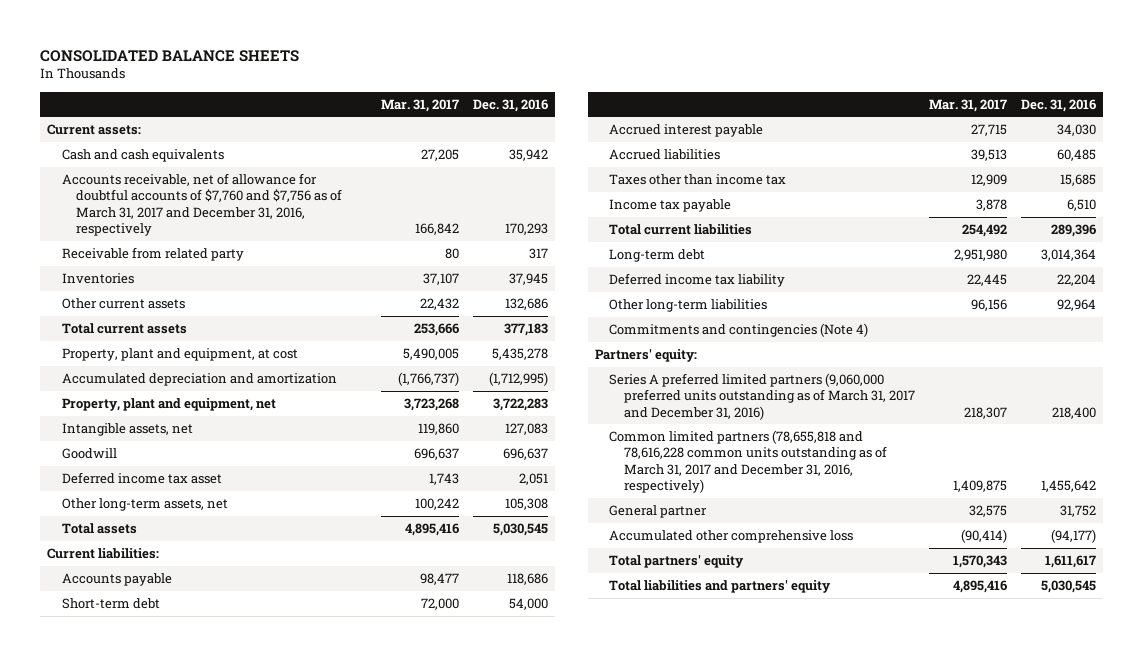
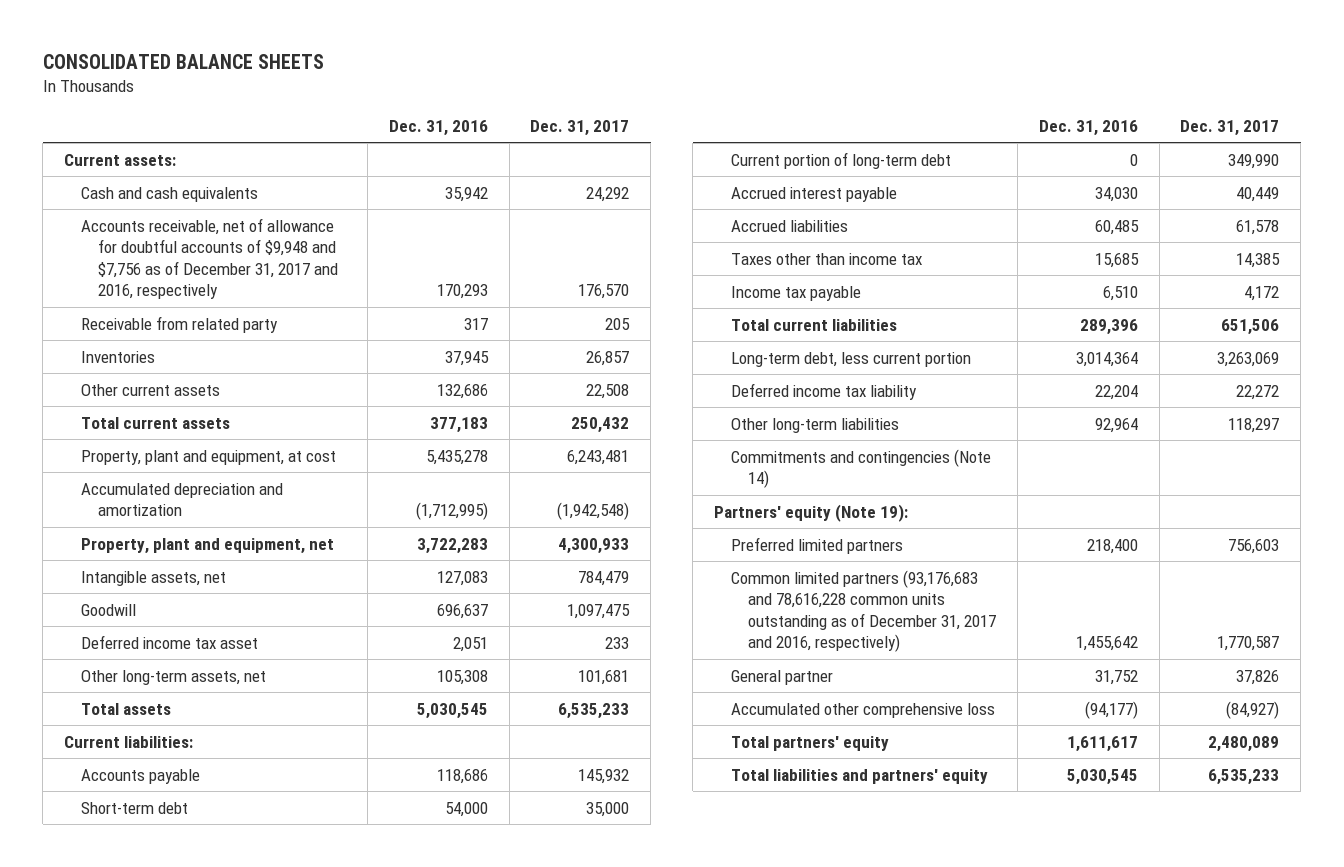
- | Mar. 31, 2017 | Dec. 31, 2016
+ | Dec. 31, 2016 | Dec. 31, 2017
- Accounts receivable, net of allowance for doubtful accounts of $7,760 and $7,756 as of March 31, 2017 and December 31, 2016, respectively | 166,842 | 170,293
+ Accounts receivable, net of allowance for doubtful accounts of $9,948 and $7,756 as of December 31, 2017 and 2016, respectively | 170,293 | 176,570
+ Current portion of long-term debt | 0 | 349,990
- Long-term debt | 2,951,980 | 3,014,364
+ Long-term debt, less current portion | 3,014,364 | 3,263,069
- Commitments and contingencies (Note 4)
- Partners' equity:
- Series A preferred limited partners (9,060,000 preferred units outstanding as of March 31, 2017 and December 31, 2016) | 218,307 | 218,400
- Common limited partners (78,655,818 and 78,616,228 common units outstanding as of March 31, 2017 and December 31, 2016, respectively) | 1,409,875 | 1,455,642
+ Commitments and contingencies (Note 14)
+ Partners' equity (Note 19):
+ Preferred limited partners | 218,400 | 756,603
+ Common limited partners (93,176,683 and 78,616,228 common units outstanding as of December 31, 2017 and 2016, respectively) | 1,455,642 | 1,770,587

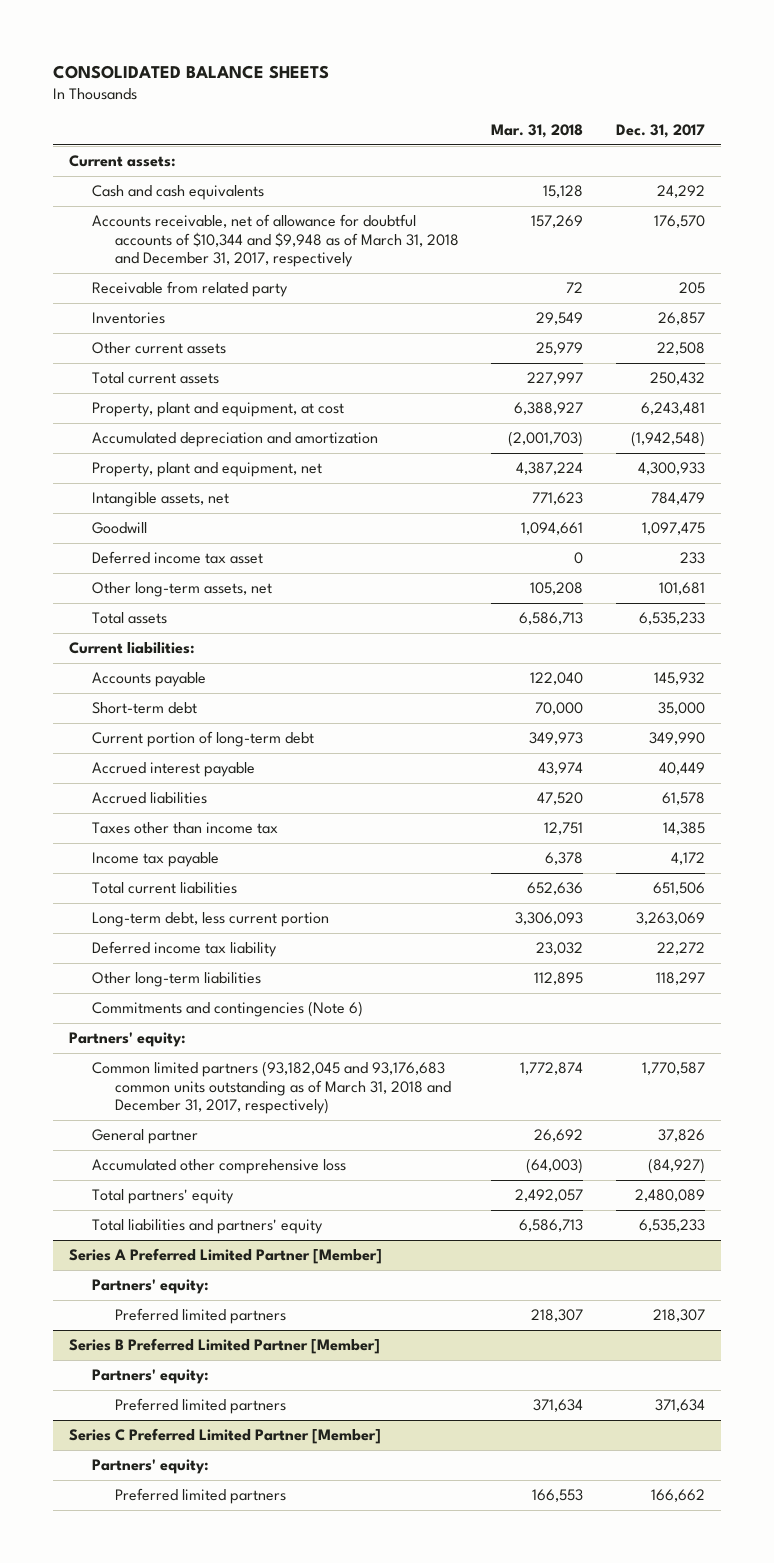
- | Dec. 31, 2016 | Dec. 31, 2017
+ | Mar. 31, 2018 | Dec. 31, 2017
- Accounts receivable, net of allowance for doubtful accounts of $9,948 and $7,756 as of December 31, 2017 and 2016, respectively | 170,293 | 176,570
+ Accounts receivable, net of allowance for doubtful accounts of $10,344 and $9,948 as of March 31, 2018 and December 31, 2017, respectively | 157,269 | 176,570
- Commitments and contingencies (Note 14)
- Partners' equity (Note 19):
- Preferred limited partners | 218,400 | 756,603
- Common limited partners (93,176,683 and 78,616,228 common units outstanding as of December 31, 2017 and 2016, respectively) | 1,455,642 | 1,770,587
+ Commitments and contingencies (Note 6)
+ Partners' equity:
+ Common limited partners (93,182,045 and 93,176,683 common units outstanding as of March 31, 2018 and December 31, 2017, respectively) | 1,772,874 | 1,770,587
+ Series A Preferred Limited Partner [Member]
+ Partners' equity:
+ Preferred limited partners | 218,307 | 218,307
+ Series B Preferred Limited Partner [Member]
+ Partners' equity:
+ Preferred limited partners | 371,634 | 371,634
+ Series C Preferred Limited Partner [Member]
+ Partners' equity:
+ Preferred limited partners | 166,553 | 166,662

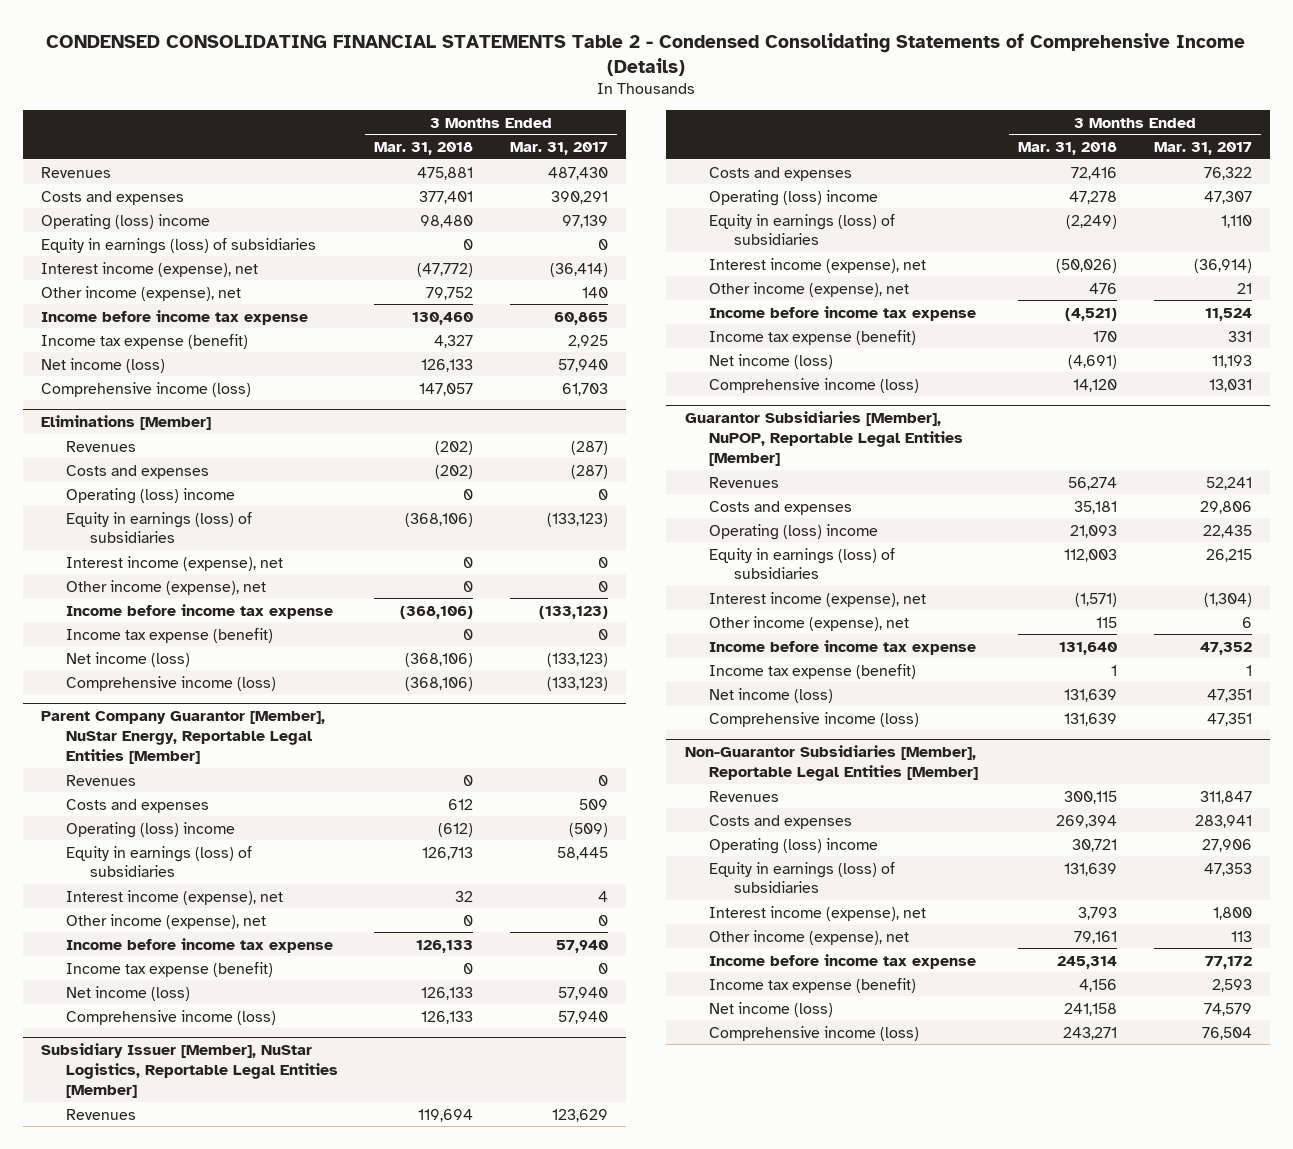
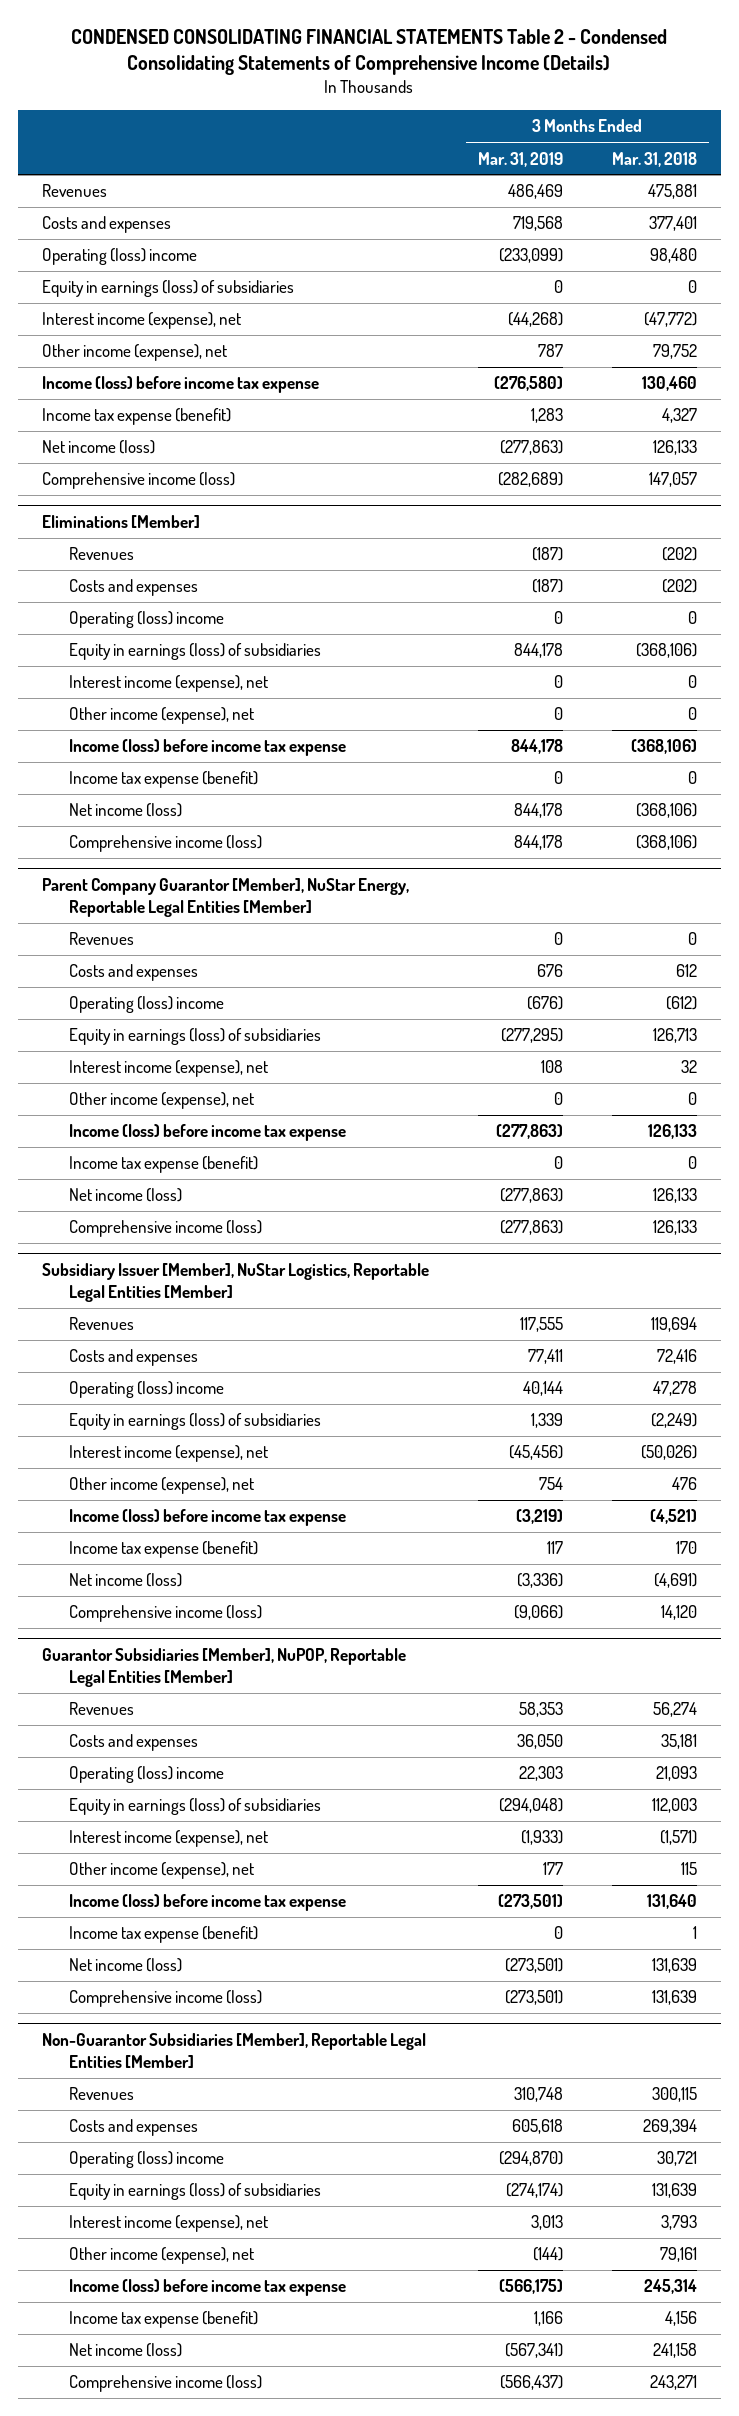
- | 3 Months Ended Mar. 31, 2018 | 3 Months Ended Mar. 31, 2017
+ | 3 Months Ended Mar. 31, 2019 | 3 Months Ended Mar. 31, 2018
- Income before income tax expense | 130,460 | 60,865
+ Income (loss) before income tax expense | (276,580) | 130,460
@ Eliminations [Member]
- Income before income tax expense | (368,106) | (133,123)
+ Income (loss) before income tax expense | 844,178 | (368,106)
@ Parent Company Guarantor [Member], NuStar Energy, Reportable Legal Entities [Member]
- Income before income tax expense | 126,133 | 57,940
+ Income (loss) before income tax expense | (277,863) | 126,133
@ Subsidiary Issuer [Member], NuStar Logistics, Reportable Legal Entities [Member]
- Income before income tax expense | (4,521) | 11,524
+ Income (loss) before income tax expense | (3,219) | (4,521)
@ Guarantor Subsidiaries [Member], NuPOP, Reportable Legal Entities [Member]
- Income before income tax expense | 131,640 | 47,352
+ Income (loss) before income tax expense | (273,501) | 131,640
@ Non-Guarantor Subsidiaries [Member], Reportable Legal Entities [Member]
- Income before income tax expense | 245,314 | 77,172
+ Income (loss) before income tax expense | (566,175) | 245,314

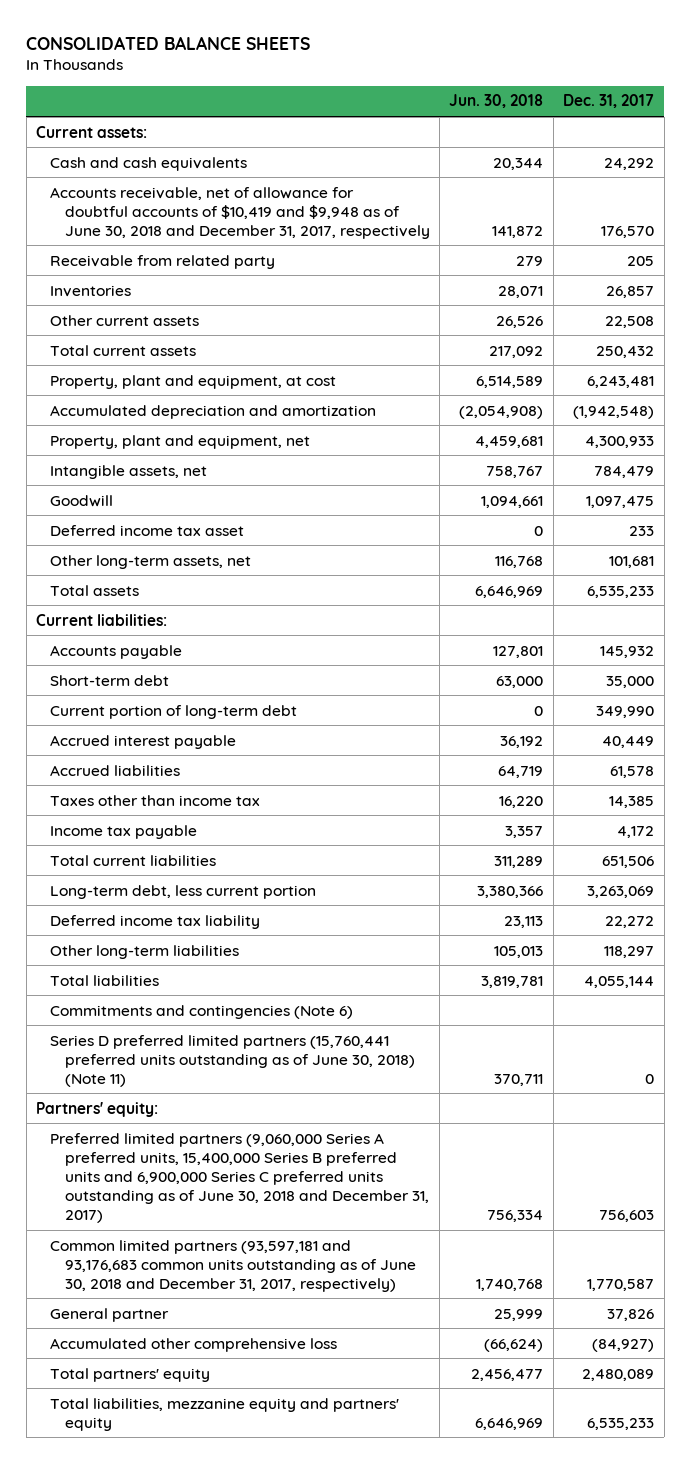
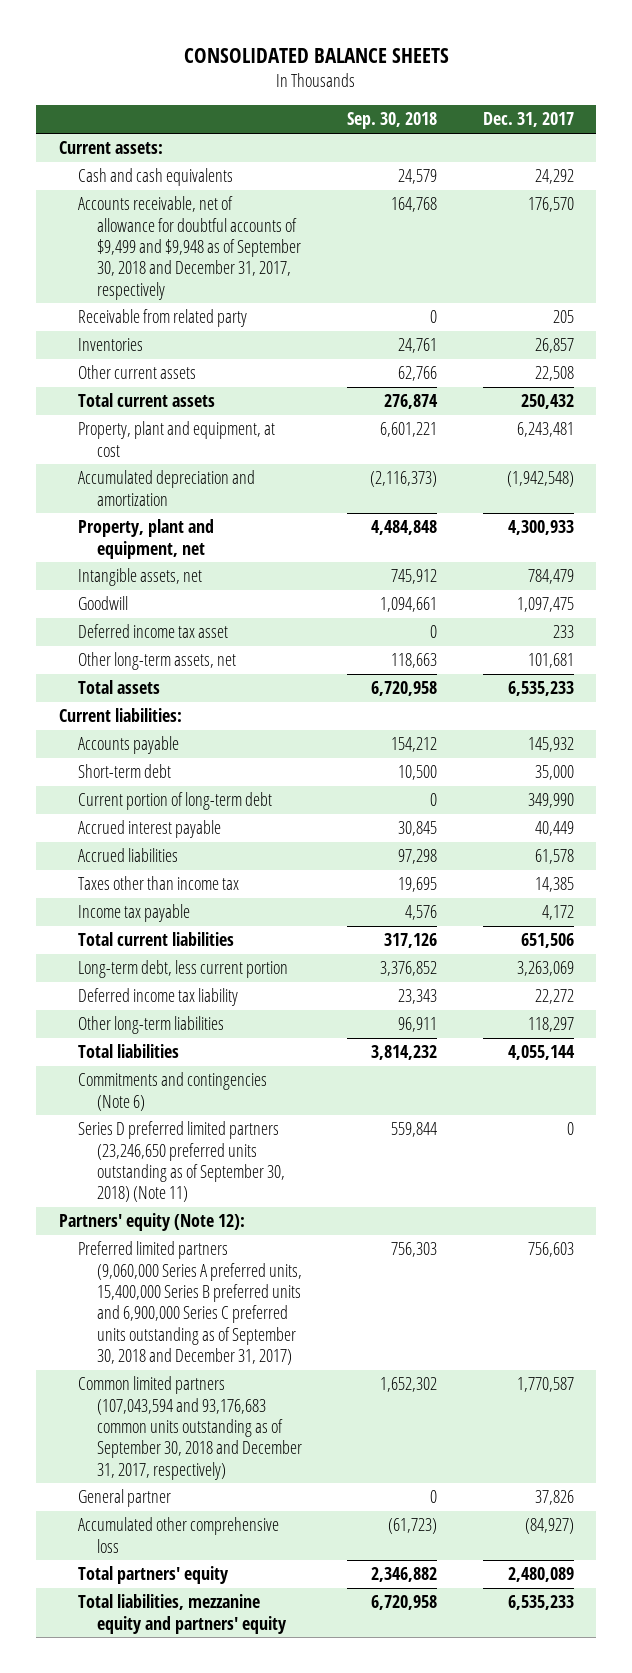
- | Jun. 30, 2018 | Dec. 31, 2017
+ | Sep. 30, 2018 | Dec. 31, 2017
- Accounts receivable, net of allowance for doubtful accounts of $10,419 and $9,948 as of June 30, 2018 and December 31, 2017, respectively | 141,872 | 176,570
+ Accounts receivable, net of allowance for doubtful accounts of $9,499 and $9,948 as of September 30, 2018 and December 31, 2017, respectively | 164,768 | 176,570
- Series D preferred limited partners (15,760,441 preferred units outstanding as of June 30, 2018) (Note 11) | 370,711 | 0
- Partners' equity:
- Preferred limited partners (9,060,000 Series A preferred units, 15,400,000 Series B preferred units and 6,900,000 Series C preferred units outstanding as of June 30, 2018 and December 31, 2017) | 756,334 | 756,603
- Common limited partners (93,597,181 and 93,176,683 common units outstanding as of June 30, 2018 and December 31, 2017, respectively) | 1,740,768 | 1,770,587
+ Series D preferred limited partners (23,246,650 preferred units outstanding as of September 30, 2018) (Note 11) | 559,844 | 0
+ Partners' equity (Note 12):
+ Preferred limited partners (9,060,000 Series A preferred units, 15,400,000 Series B preferred units and 6,900,000 Series C preferred units outstanding as of September 30, 2018 and December 31, 2017) | 756,303 | 756,603
+ Common limited partners (107,043,594 and 93,176,683 common units outstanding as of September 30, 2018 and December 31, 2017, respectively) | 1,652,302 | 1,770,587

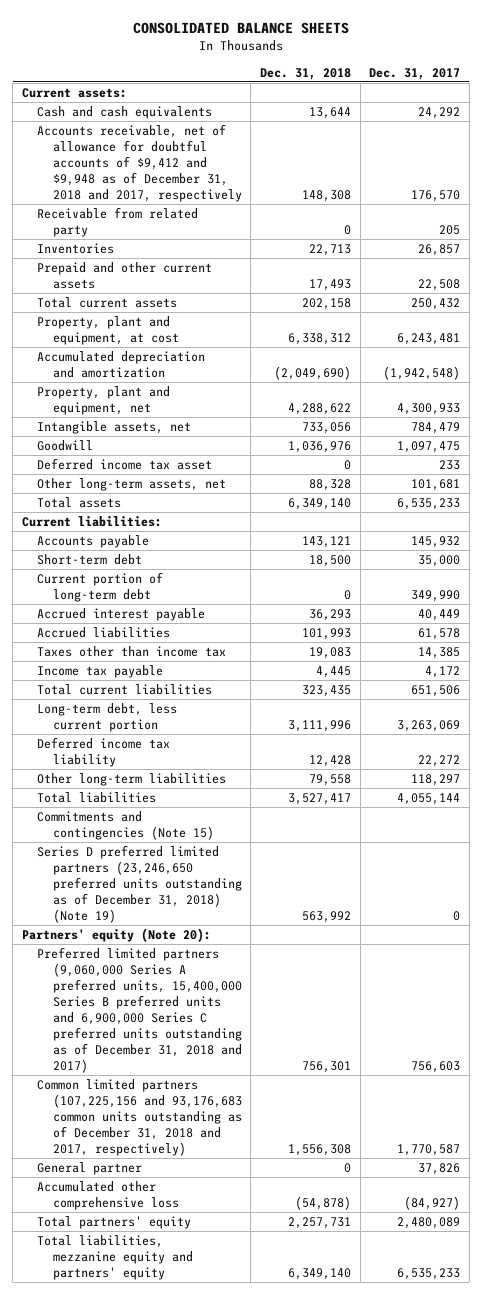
- | Sep. 30, 2018 | Dec. 31, 2017
+ | Dec. 31, 2018 | Dec. 31, 2017
- Accounts receivable, net of allowance for doubtful accounts of $9,499 and $9,948 as of September 30, 2018 and December 31, 2017, respectively | 164,768 | 176,570
+ Accounts receivable, net of allowance for doubtful accounts of $9,412 and $9,948 as of December 31, 2018 and 2017, respectively | 148,308 | 176,570
- Other current assets | 62,766 | 22,508
+ Prepaid and other current assets | 17,493 | 22,508
- Commitments and contingencies (Note 6)
- Series D preferred limited partners (23,246,650 preferred units outstanding as of September 30, 2018) (Note 11) | 559,844 | 0
- Partners' equity (Note 12):
- Preferred limited partners (9,060,000 Series A preferred units, 15,400,000 Series B preferred units and 6,900,000 Series C preferred units outstanding as of September 30, 2018 and December 31, 2017) | 756,303 | 756,603
- Common limited partners (107,043,594 and 93,176,683 common units outstanding as of September 30, 2018 and December 31, 2017, respectively) | 1,652,302 | 1,770,587
+ Commitments and contingencies (Note 15)
+ Series D preferred limited partners (23,246,650 preferred units outstanding as of December 31, 2018) (Note 19) | 563,992 | 0
+ Partners' equity (Note 20):
+ Preferred limited partners (9,060,000 Series A preferred units, 15,400,000 Series B preferred units and 6,900,000 Series C preferred units outstanding as of December 31, 2018 and 2017) | 756,301 | 756,603
+ Common limited partners (107,225,156 and 93,176,683 common units outstanding as of December 31, 2018 and 2017, respectively) | 1,556,308 | 1,770,587

